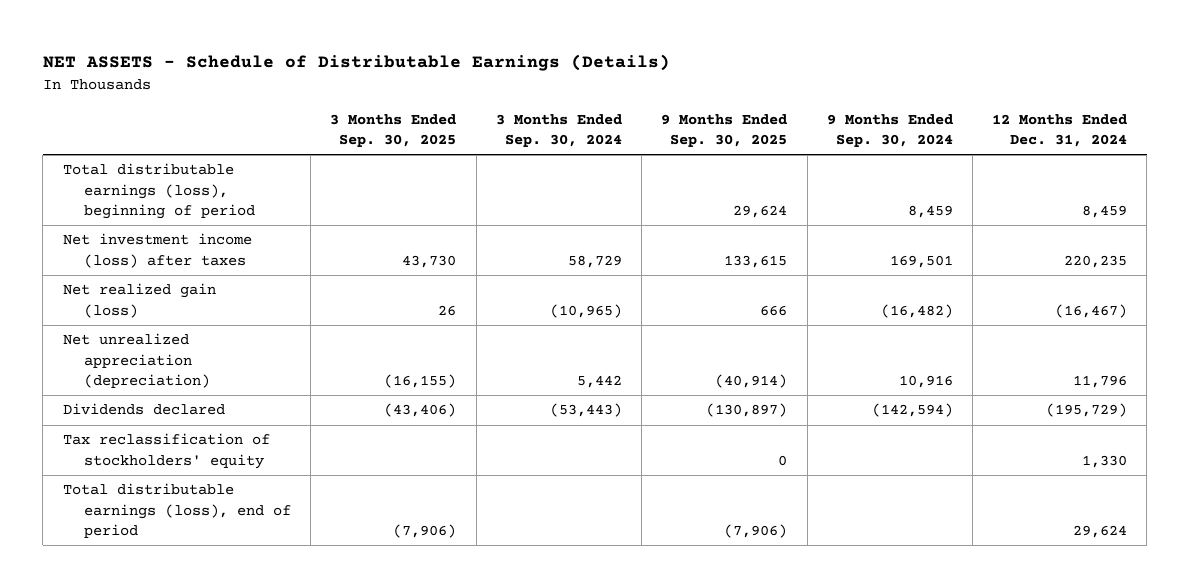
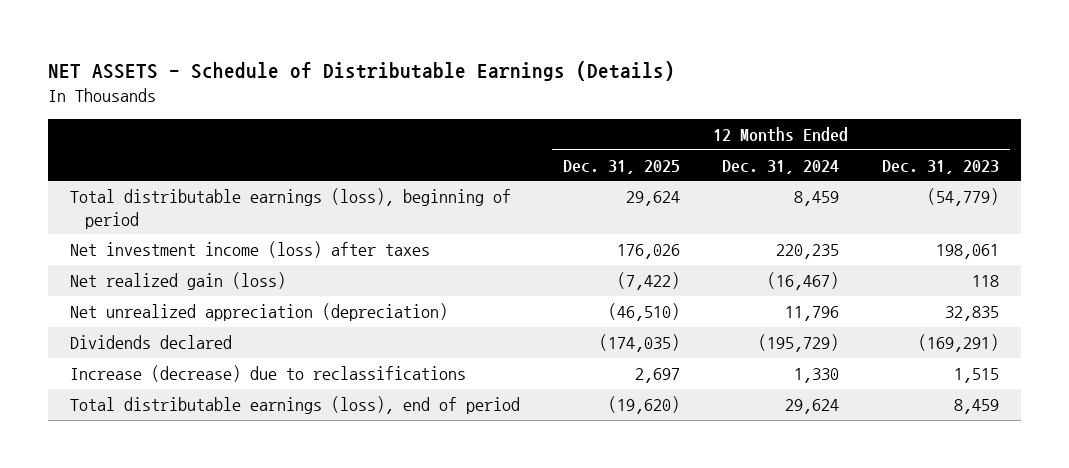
- | 3 Months Ended Sep. 30, 2025 | 3 Months Ended Sep. 30, 2024 | 9 Months Ended Sep. 30, 2025 | 9 Months Ended Sep. 30, 2024 | 12 Months Ended Dec. 31, 2024
+ | 12 Months Ended Dec. 31, 2025 | 12 Months Ended Dec. 31, 2024 | 12 Months Ended Dec. 31, 2023
- Tax reclassification of stockholders' equity | | | 0 | | 1,330
+ Increase (decrease) due to reclassifications | 2,697 | 1,330 | 1,515

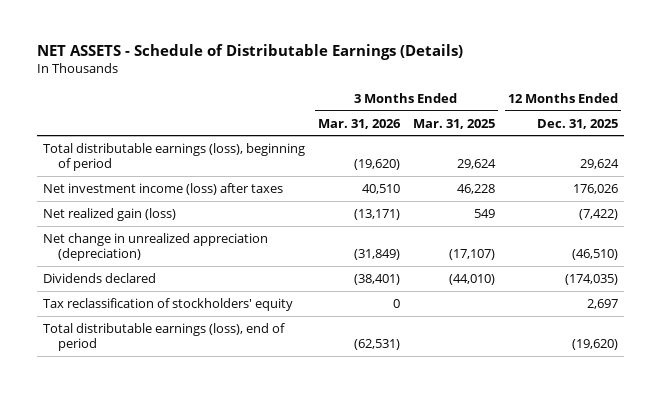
- | 12 Months Ended Dec. 31, 2025 | 12 Months Ended Dec. 31, 2024 | 12 Months Ended Dec. 31, 2023
+ | 3 Months Ended Mar. 31, 2026 | 3 Months Ended Mar. 31, 2025 | 12 Months Ended Dec. 31, 2025
- Net unrealized appreciation (depreciation) | (46,510) | 11,796 | 32,835
+ Net change in unrealized appreciation (depreciation) | (31,849) | (17,107) | (46,510)
- Increase (decrease) due to reclassifications | 2,697 | 1,330 | 1,515
+ Tax reclassification of stockholders' equity | 0 | | 2,697

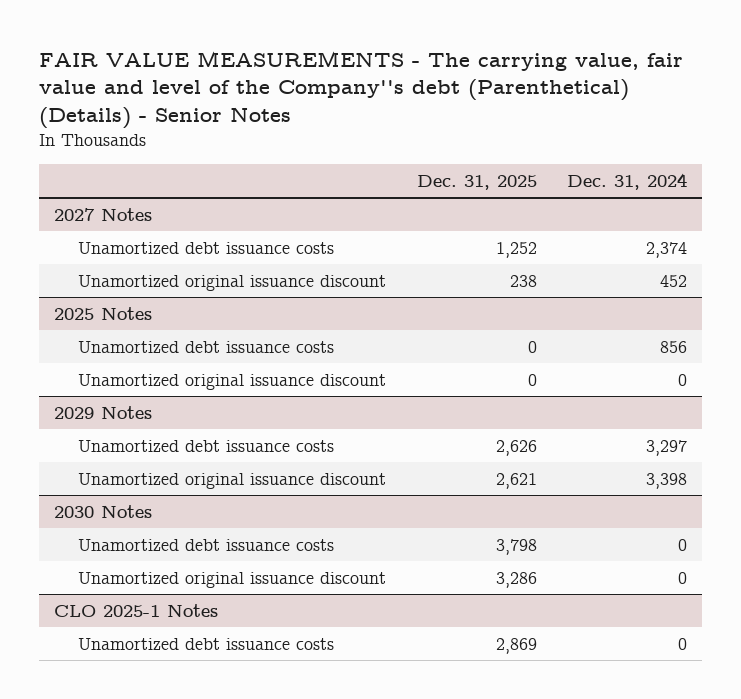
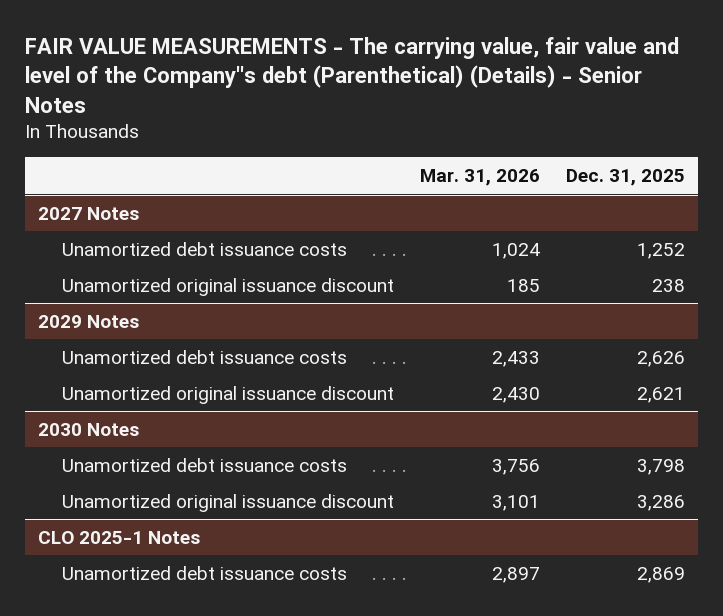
- | Dec. 31, 2025 | Dec. 31, 2024
+ | Mar. 31, 2026 | Dec. 31, 2025
- 2025 Notes
- Unamortized debt issuance costs | 0 | 856
- Unamortized original issuance discount | 0 | 0

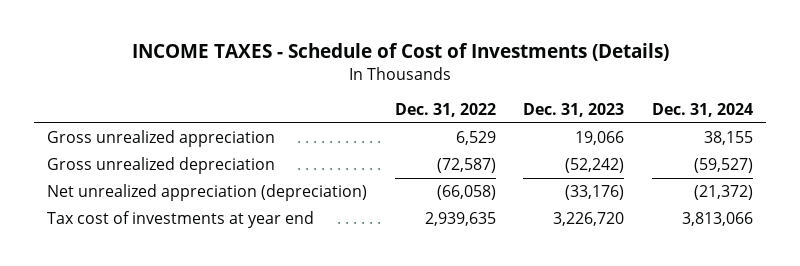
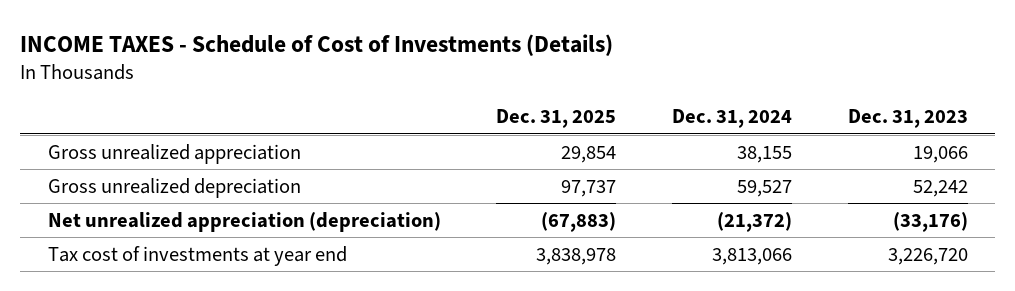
- | Dec. 31, 2022 | Dec. 31, 2023 | Dec. 31, 2024
+ | Dec. 31, 2025 | Dec. 31, 2024 | Dec. 31, 2023
- Gross unrealized depreciation | (72,587) | (52,242) | (59,527)
+ Gross unrealized depreciation | 97,737 | 59,527 | 52,242

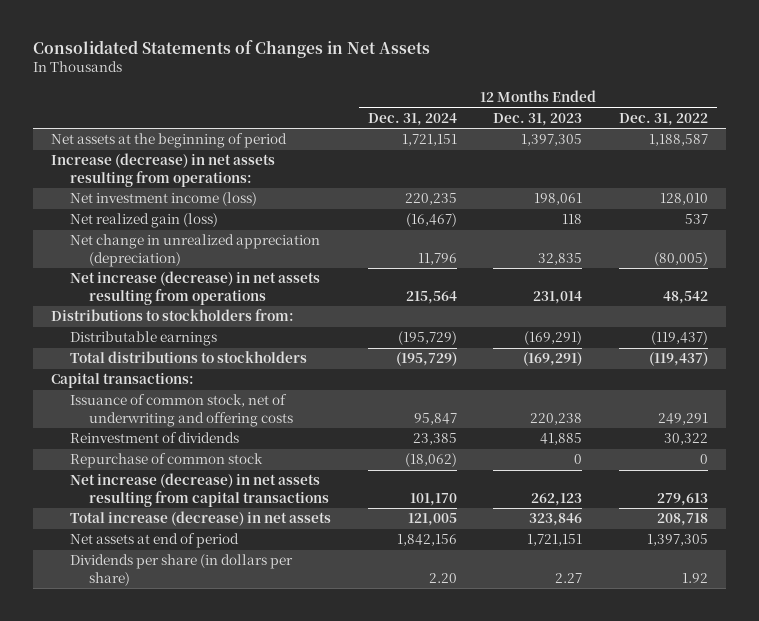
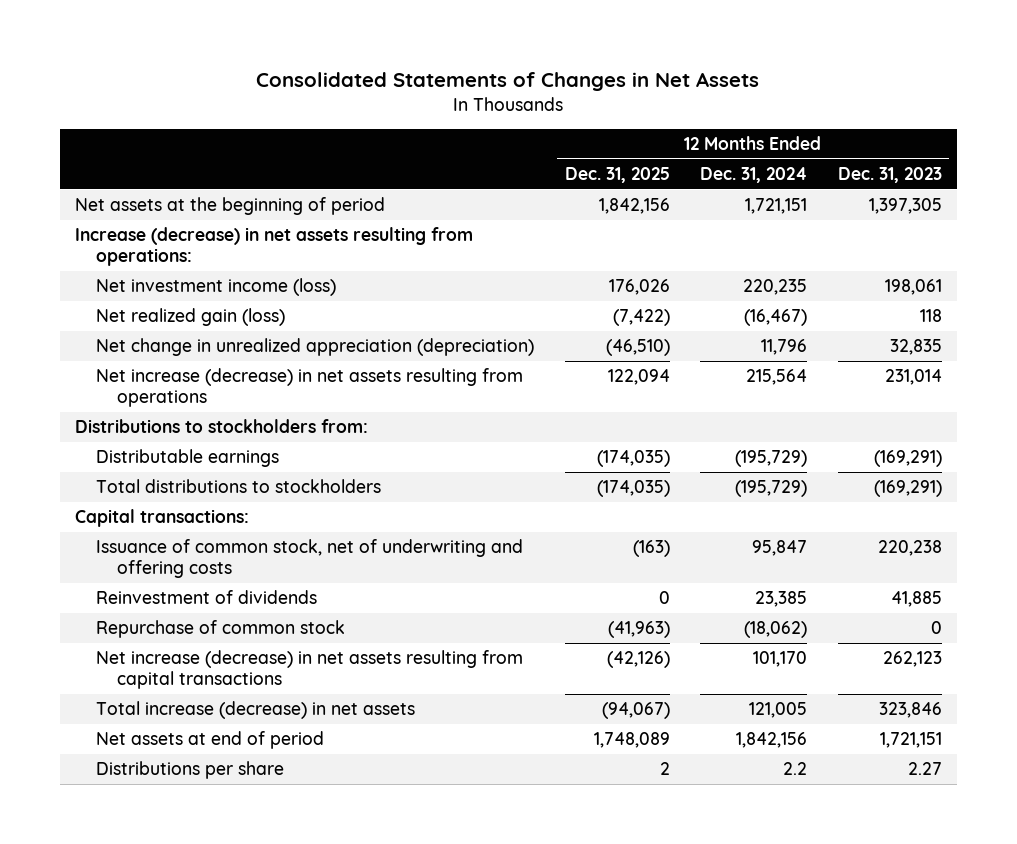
- | 12 Months Ended Dec. 31, 2024 | 12 Months Ended Dec. 31, 2023 | 12 Months Ended Dec. 31, 2022
+ | 12 Months Ended Dec. 31, 2025 | 12 Months Ended Dec. 31, 2024 | 12 Months Ended Dec. 31, 2023
- Dividends per share (in dollars per share) | 2.20 | 2.27 | 1.92
+ Distributions per share | 2 | 2.2 | 2.27

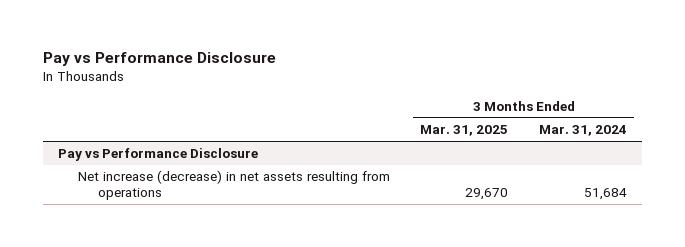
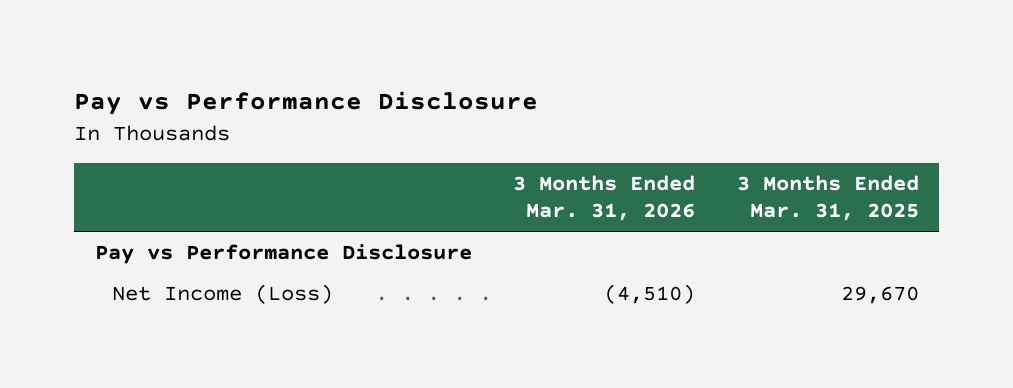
- | 3 Months Ended Mar. 31, 2025 | 3 Months Ended Mar. 31, 2024
+ | 3 Months Ended Mar. 31, 2026 | 3 Months Ended Mar. 31, 2025
- Net increase (decrease) in net assets resulting from operations | 29,670 | 51,684
+ Net Income (Loss) | (4,510) | 29,670

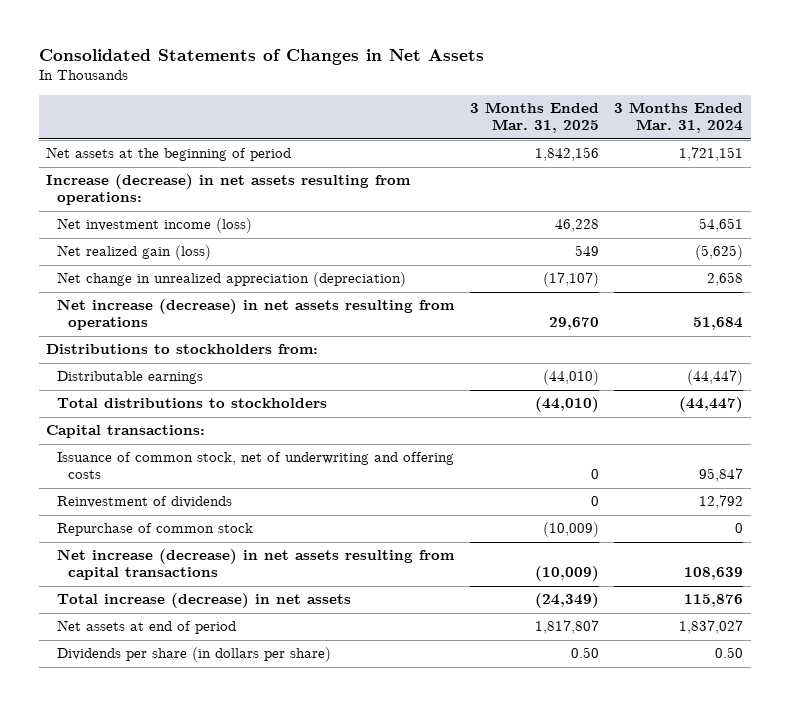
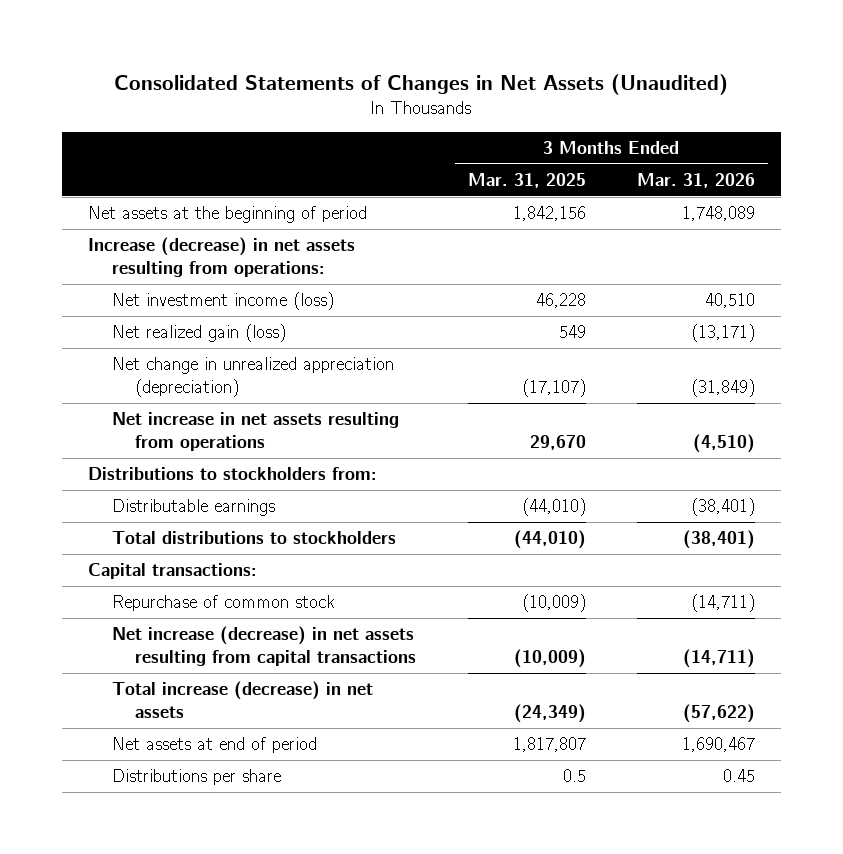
- Consolidated Statements of Changes in Net Assets
+ Consolidated Statements of Changes in Net Assets (Unaudited)
- | 3 Months Ended Mar. 31, 2025 | 3 Months Ended Mar. 31, 2024
+ | 3 Months Ended Mar. 31, 2025 | 3 Months Ended Mar. 31, 2026
- Net increase (decrease) in net assets resulting from operations | 29,670 | 51,684
+ Net increase in net assets resulting from operations | 29,670 | (4,510)
- Issuance of common stock, net of underwriting and offering costs | 0 | 95,847
- Reinvestment of dividends | 0 | 12,792
- Dividends per share (in dollars per share) | 0.50 | 0.50
+ Distributions per share | 0.5 | 0.45

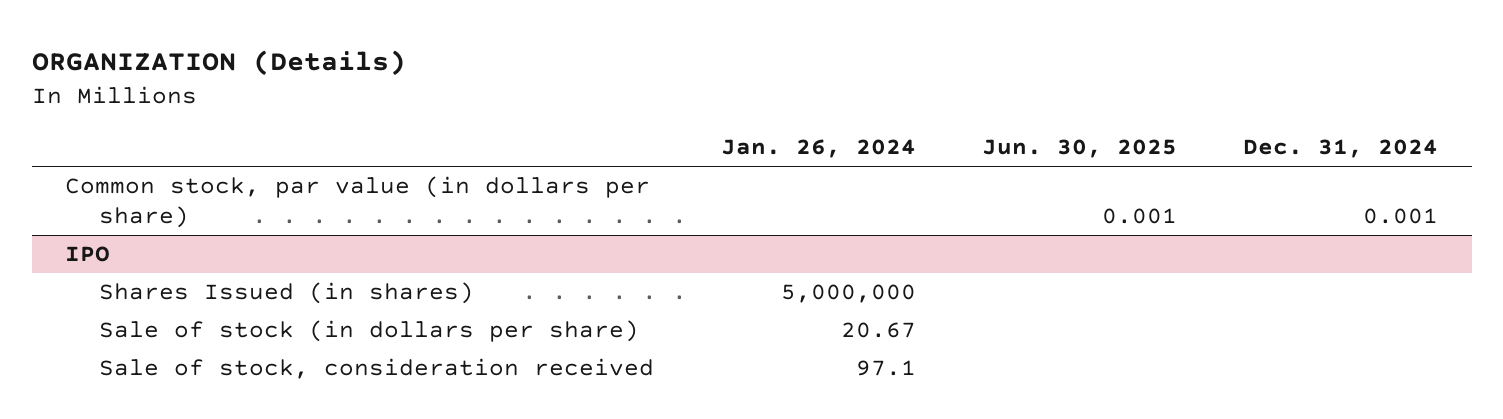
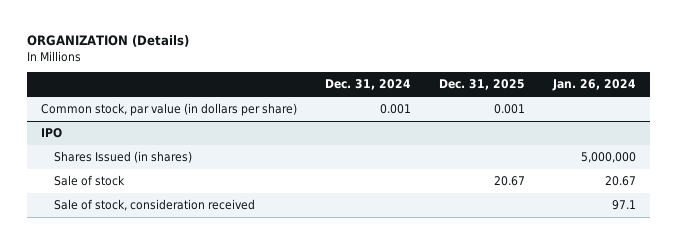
- | Jan. 26, 2024 | Jun. 30, 2025 | Dec. 31, 2024
+ | Dec. 31, 2024 | Dec. 31, 2025 | Jan. 26, 2024
@ IPO
- Sale of stock (in dollars per share) | 20.67 | |
+ Sale of stock | | 20.67 | 20.67

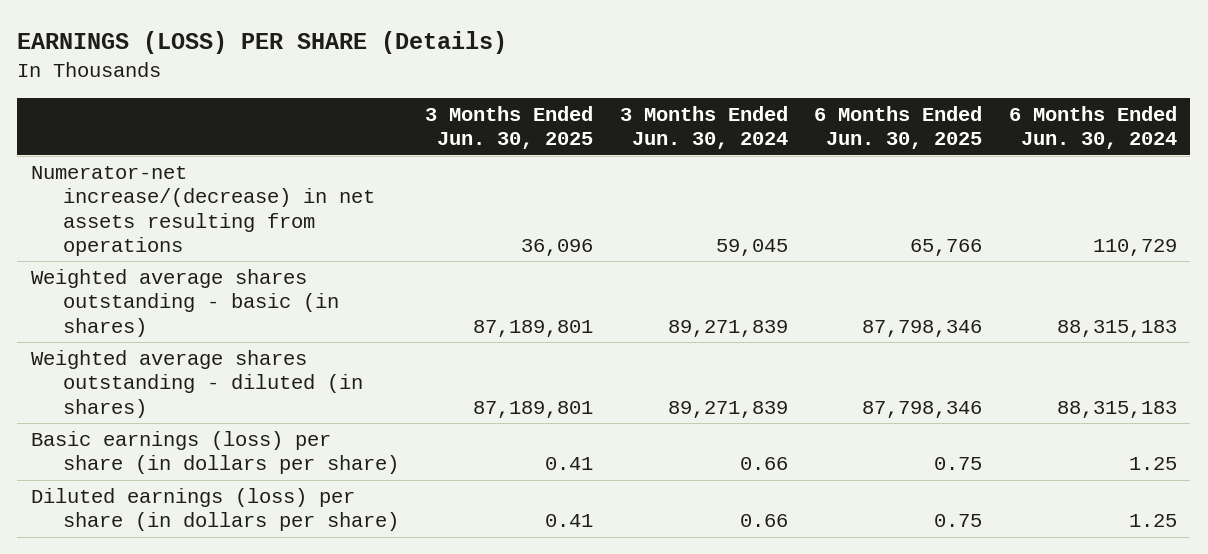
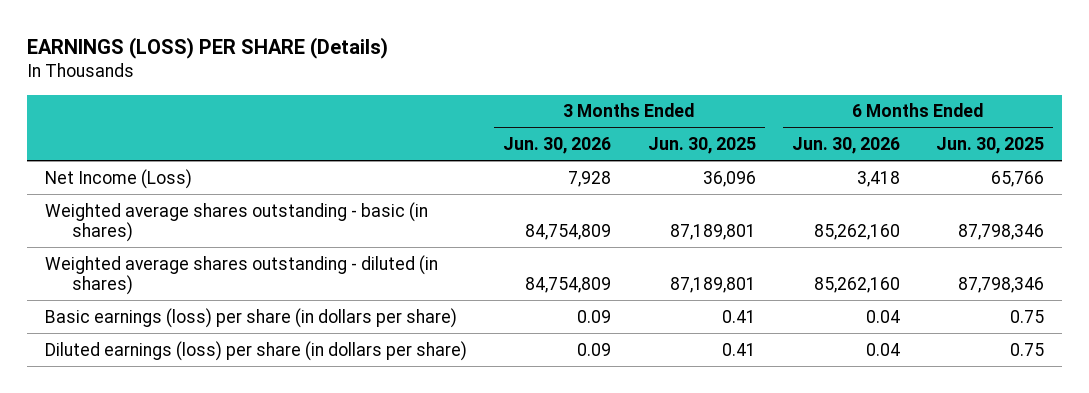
- | 3 Months Ended Jun. 30, 2025 | 3 Months Ended Jun. 30, 2024 | 6 Months Ended Jun. 30, 2025 | 6 Months Ended Jun. 30, 2024
+ | 3 Months Ended Jun. 30, 2026 | 3 Months Ended Jun. 30, 2025 | 6 Months Ended Jun. 30, 2026 | 6 Months Ended Jun. 30, 2025
- Numerator-net increase/(decrease) in net assets resulting from operations | 36,096 | 59,045 | 65,766 | 110,729
+ Net Income (Loss) | 7,928 | 36,096 | 3,418 | 65,766

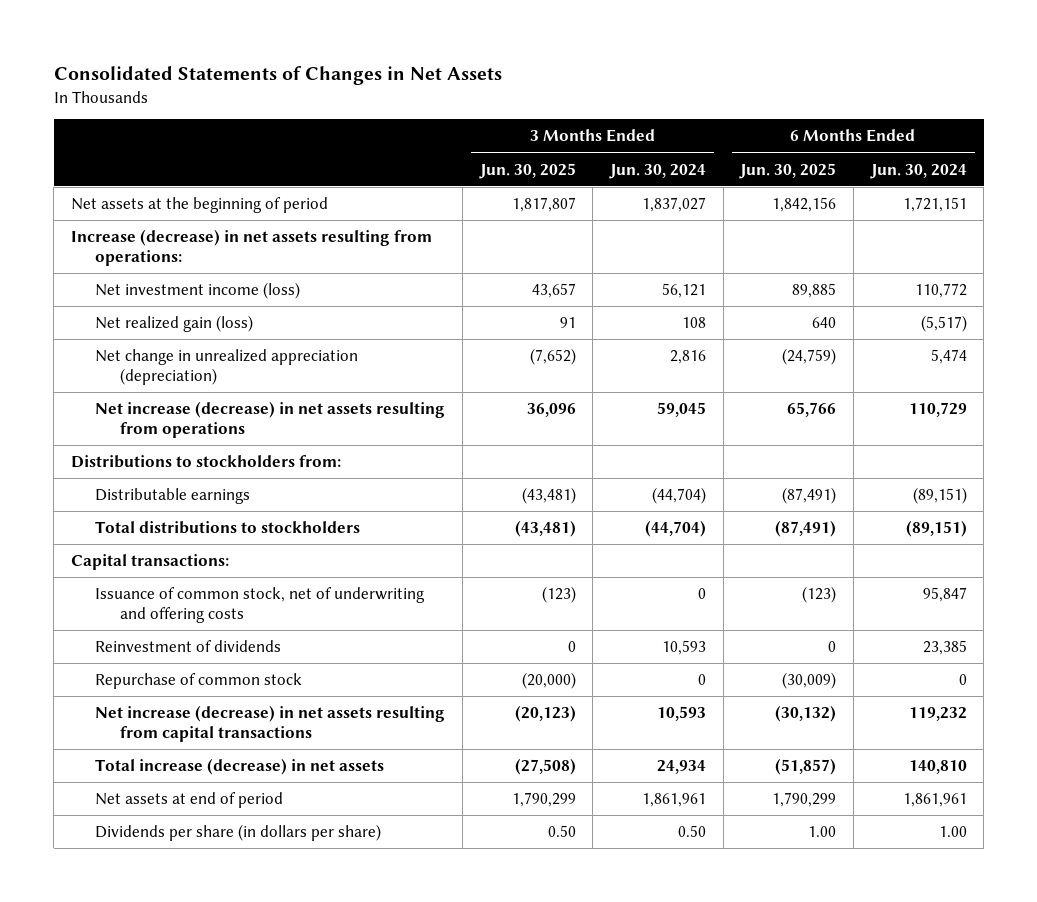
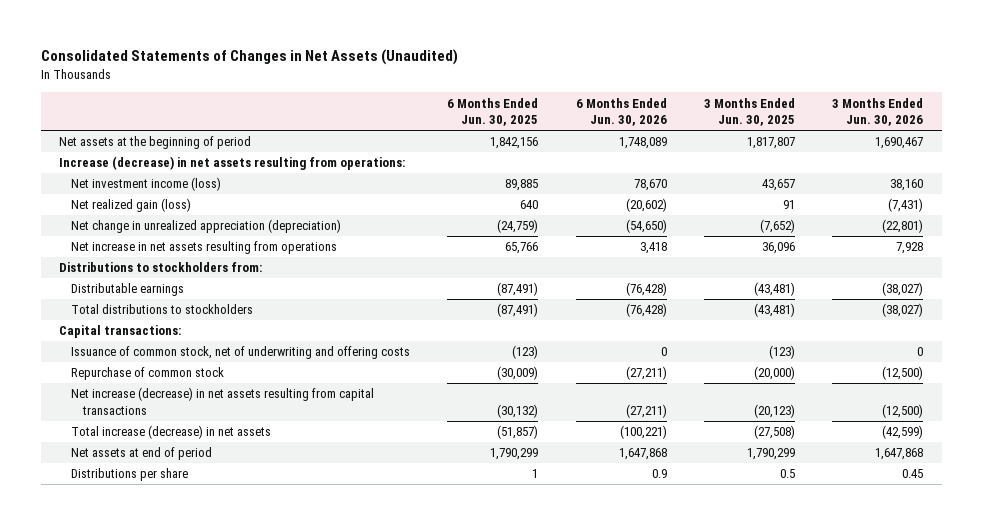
- Consolidated Statements of Changes in Net Assets
+ Consolidated Statements of Changes in Net Assets (Unaudited)
- | 3 Months Ended Jun. 30, 2025 | 3 Months Ended Jun. 30, 2024 | 6 Months Ended Jun. 30, 2025 | 6 Months Ended Jun. 30, 2024
+ | 6 Months Ended Jun. 30, 2025 | 6 Months Ended Jun. 30, 2026 | 3 Months Ended Jun. 30, 2025 | 3 Months Ended Jun. 30, 2026
- Net increase (decrease) in net assets resulting from operations | 36,096 | 59,045 | 65,766 | 110,729
+ Net increase in net assets resulting from operations | 65,766 | 3,418 | 36,096 | 7,928
- Reinvestment of dividends | 0 | 10,593 | 0 | 23,385
- Dividends per share (in dollars per share) | 0.50 | 0.50 | 1.00 | 1.00
+ Distributions per share | 1 | 0.9 | 0.5 | 0.45

